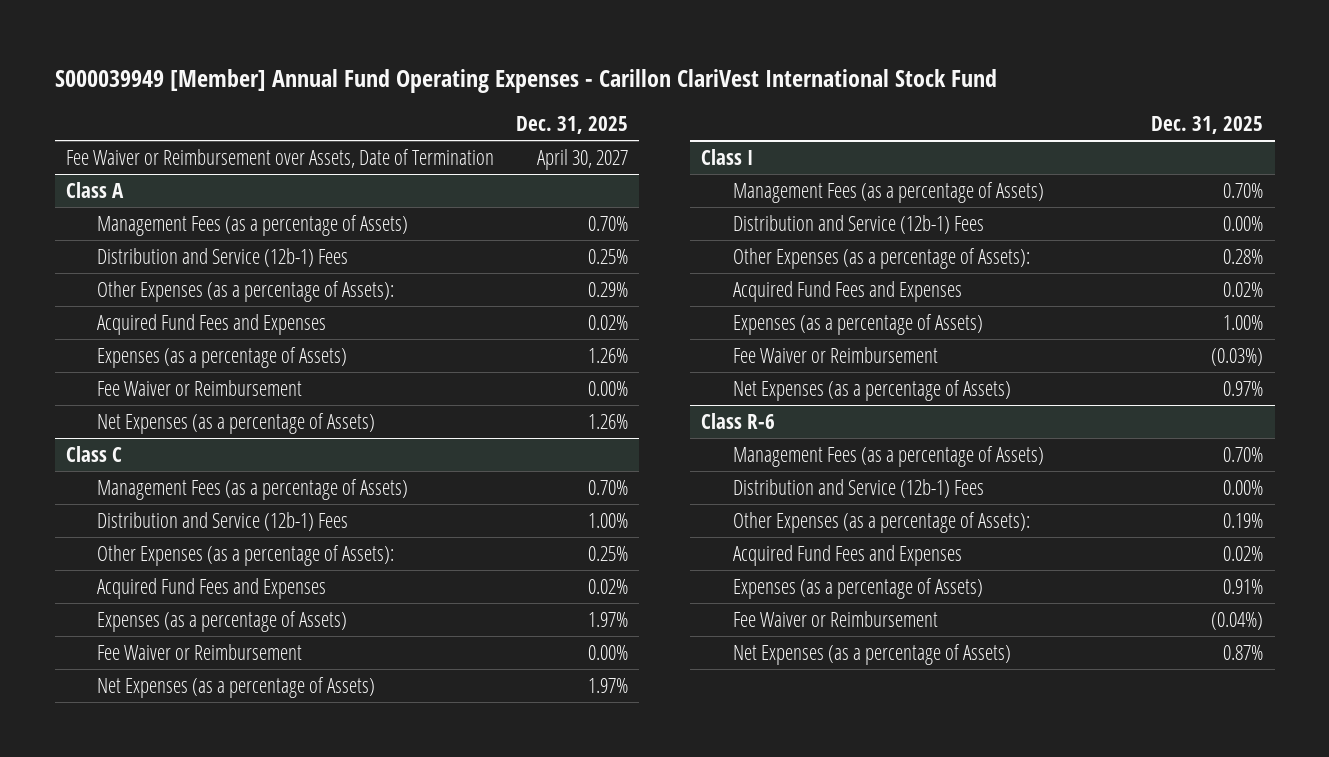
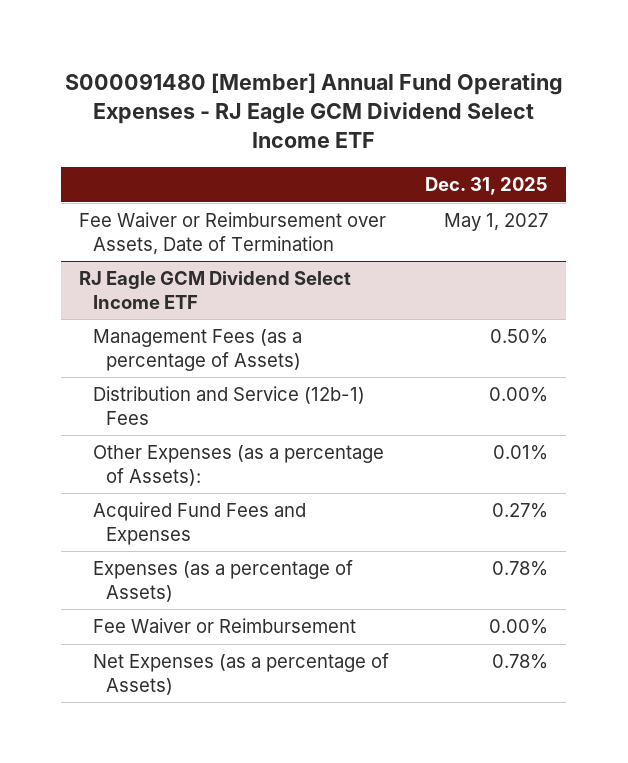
- S000039949 [Member] Annual Fund Operating Expenses - Carillon ClariVest International Stock Fund
+ S000091480 [Member] Annual Fund Operating Expenses - RJ Eagle GCM Dividend Select Income ETF
- Fee Waiver or Reimbursement over Assets, Date of Termination | April 30, 2027
- Class A
- Management Fees (as a percentage of Assets) | 0.70%
- Distribution and Service (12b-1) Fees | 0.25%
- Other Expenses (as a percentage of Assets): | 0.29%
- Acquired Fund Fees and Expenses | 0.02%
- Expenses (as a percentage of Assets) | 1.26%
- Fee Waiver or Reimbursement | 0.00%
- Net Expenses (as a percentage of Assets) | 1.26%
- Class C
- Management Fees (as a percentage of Assets) | 0.70%
- Distribution and Service (12b-1) Fees | 1.00%
- Other Expenses (as a percentage of Assets): | 0.25%
- Acquired Fund Fees and Expenses | 0.02%
- Expenses (as a percentage of Assets) | 1.97%
- Fee Waiver or Reimbursement | 0.00%
- Net Expenses (as a percentage of Assets) | 1.97%
- Class I
- Management Fees (as a percentage of Assets) | 0.70%
- Distribution and Service (12b-1) Fees | 0.00%
- Other Expenses (as a percentage of Assets): | 0.28%
- Acquired Fund Fees and Expenses | 0.02%
- Expenses (as a percentage of Assets) | 1.00%
- Fee Waiver or Reimbursement | (0.03%)
- Net Expenses (as a percentage of Assets) | 0.97%
- Class R-6
- Management Fees (as a percentage of Assets) | 0.70%
+ Fee Waiver or Reimbursement over Assets, Date of Termination | May 1, 2027
+ RJ Eagle GCM Dividend Select Income ETF
+ Management Fees (as a percentage of Assets) | 0.50%
- Other Expenses (as a percentage of Assets): | 0.19%
- Acquired Fund Fees and Expenses | 0.02%
- Expenses (as a percentage of Assets) | 0.91%
- Fee Waiver or Reimbursement | (0.04%)
- Net Expenses (as a percentage of Assets) | 0.87%
+ Other Expenses (as a percentage of Assets): | 0.01%
+ Acquired Fund Fees and Expenses | 0.27%
+ Expenses (as a percentage of Assets) | 0.78%
+ Fee Waiver or Reimbursement | 0.00%
+ Net Expenses (as a percentage of Assets) | 0.78%

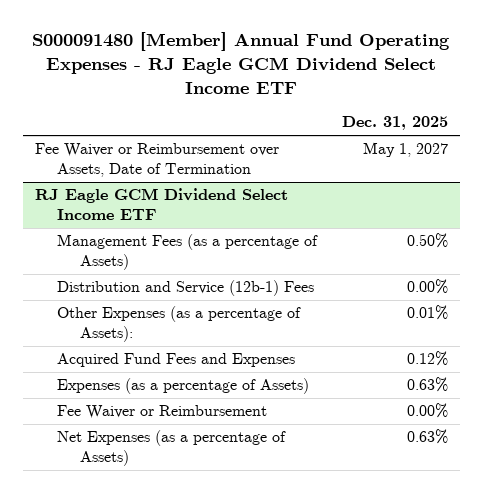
@ RJ Eagle GCM Dividend Select Income ETF
- Acquired Fund Fees and Expenses | 0.27%
- Expenses (as a percentage of Assets) | 0.78%
+ Acquired Fund Fees and Expenses | 0.12%
+ Expenses (as a percentage of Assets) | 0.63%
- Net Expenses (as a percentage of Assets) | 0.78%
+ Net Expenses (as a percentage of Assets) | 0.63%

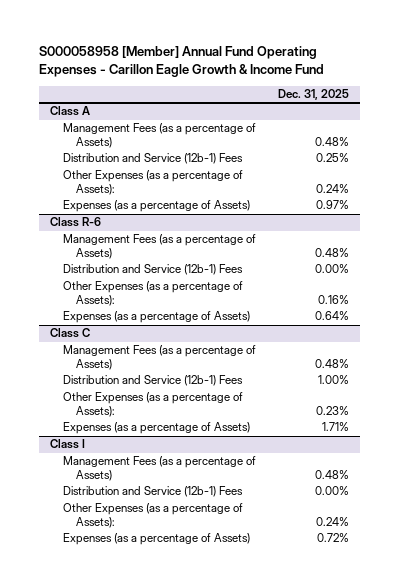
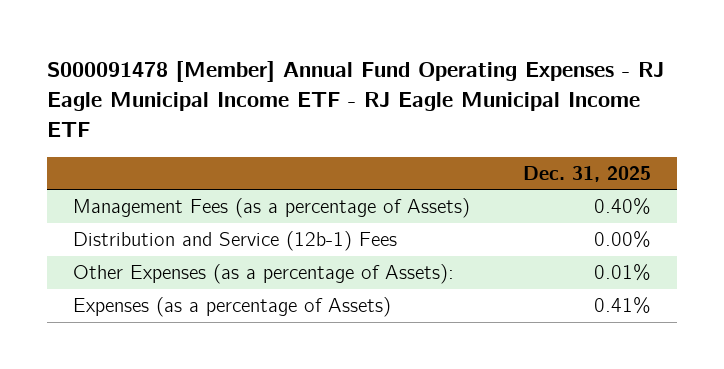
- S000058958 [Member] Annual Fund Operating Expenses - Carillon Eagle Growth & Income Fund
+ S000091478 [Member] Annual Fund Operating Expenses - RJ Eagle Municipal Income ETF - RJ Eagle Municipal Income ETF
- Class A
- Management Fees (as a percentage of Assets) | 0.48%
- Distribution and Service (12b-1) Fees | 0.25%
- Other Expenses (as a percentage of Assets): | 0.24%
- Expenses (as a percentage of Assets) | 0.97%
- Class R-6
- Management Fees (as a percentage of Assets) | 0.48%
- Distribution and Service (12b-1) Fees | 0.00%
- Other Expenses (as a percentage of Assets): | 0.16%
- Expenses (as a percentage of Assets) | 0.64%
- Class C
- Management Fees (as a percentage of Assets) | 0.48%
- Distribution and Service (12b-1) Fees | 1.00%
- Other Expenses (as a percentage of Assets): | 0.23%
- Expenses (as a percentage of Assets) | 1.71%
- Class I
- Management Fees (as a percentage of Assets) | 0.48%
+ Management Fees (as a percentage of Assets) | 0.40%
- Other Expenses (as a percentage of Assets): | 0.24%
- Expenses (as a percentage of Assets) | 0.72%
+ Other Expenses (as a percentage of Assets): | 0.01%
+ Expenses (as a percentage of Assets) | 0.41%

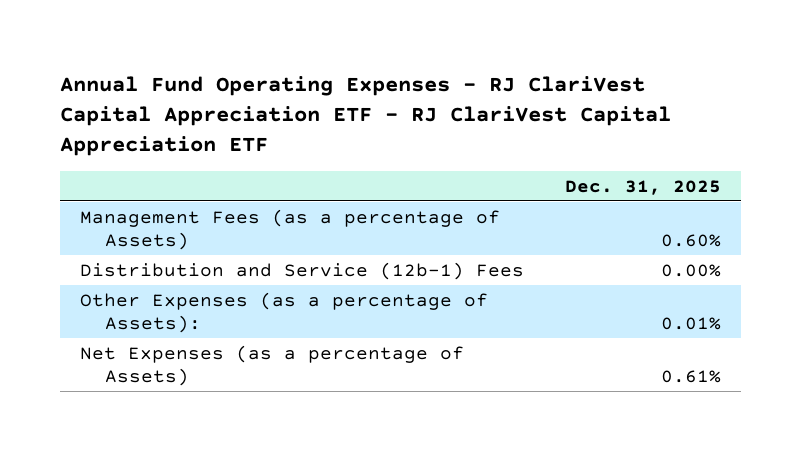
- S000091478 [Member] Annual Fund Operating Expenses - RJ Eagle Municipal Income ETF - RJ Eagle Municipal Income ETF
+ Annual Fund Operating Expenses - RJ ClariVest Capital Appreciation ETF - RJ ClariVest Capital Appreciation ETF
- Management Fees (as a percentage of Assets) | 0.40%
+ Management Fees (as a percentage of Assets) | 0.60%
- Expenses (as a percentage of Assets) | 0.41%
+ Net Expenses (as a percentage of Assets) | 0.61%

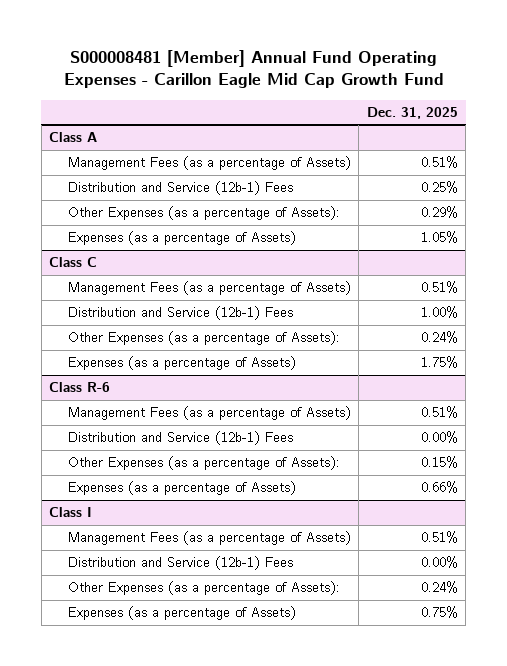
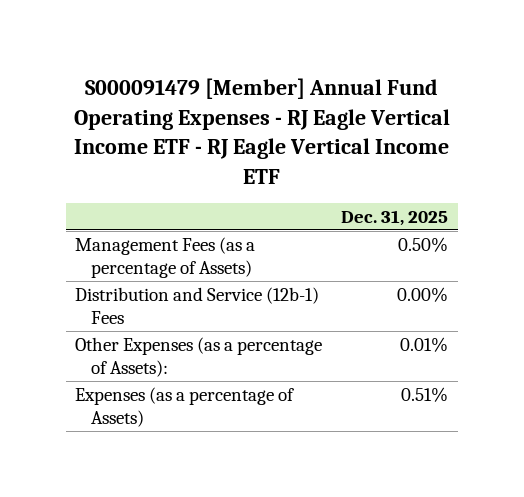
- S000008481 [Member] Annual Fund Operating Expenses - Carillon Eagle Mid Cap Growth Fund
+ S000091479 [Member] Annual Fund Operating Expenses - RJ Eagle Vertical Income ETF - RJ Eagle Vertical Income ETF
- Class A
- Management Fees (as a percentage of Assets) | 0.51%
- Distribution and Service (12b-1) Fees | 0.25%
- Other Expenses (as a percentage of Assets): | 0.29%
- Expenses (as a percentage of Assets) | 1.05%
- Class C
- Management Fees (as a percentage of Assets) | 0.51%
- Distribution and Service (12b-1) Fees | 1.00%
- Other Expenses (as a percentage of Assets): | 0.24%
- Expenses (as a percentage of Assets) | 1.75%
- Class R-6
- Management Fees (as a percentage of Assets) | 0.51%
- Distribution and Service (12b-1) Fees | 0.00%
- Other Expenses (as a percentage of Assets): | 0.15%
- Expenses (as a percentage of Assets) | 0.66%
- Class I
- Management Fees (as a percentage of Assets) | 0.51%
+ Management Fees (as a percentage of Assets) | 0.50%
- Other Expenses (as a percentage of Assets): | 0.24%
- Expenses (as a percentage of Assets) | 0.75%
+ Other Expenses (as a percentage of Assets): | 0.01%
+ Expenses (as a percentage of Assets) | 0.51%

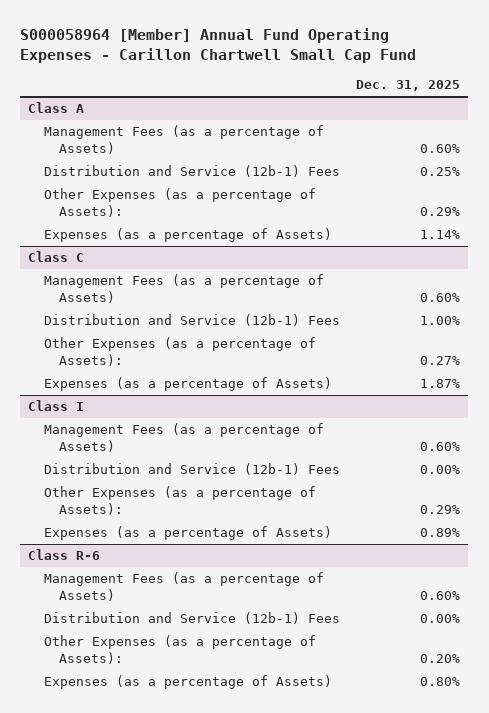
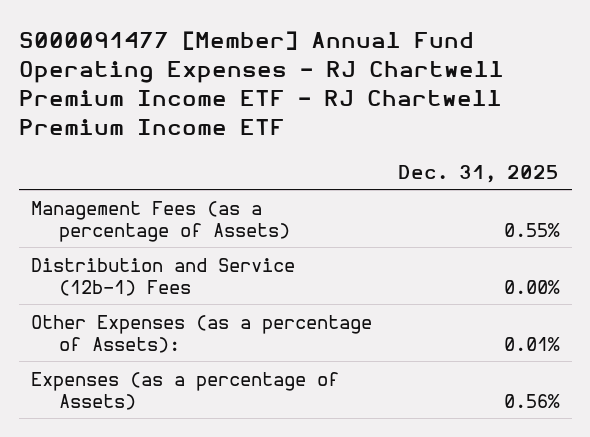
- S000058964 [Member] Annual Fund Operating Expenses - Carillon Chartwell Small Cap Fund
+ S000091477 [Member] Annual Fund Operating Expenses - RJ Chartwell Premium Income ETF - RJ Chartwell Premium Income ETF
- Class A
- Management Fees (as a percentage of Assets) | 0.60%
- Distribution and Service (12b-1) Fees | 0.25%
- Other Expenses (as a percentage of Assets): | 0.29%
- Expenses (as a percentage of Assets) | 1.14%
- Class C
- Management Fees (as a percentage of Assets) | 0.60%
- Distribution and Service (12b-1) Fees | 1.00%
- Other Expenses (as a percentage of Assets): | 0.27%
- Expenses (as a percentage of Assets) | 1.87%
- Class I
- Management Fees (as a percentage of Assets) | 0.60%
- Distribution and Service (12b-1) Fees | 0.00%
- Other Expenses (as a percentage of Assets): | 0.29%
- Expenses (as a percentage of Assets) | 0.89%
- Class R-6
- Management Fees (as a percentage of Assets) | 0.60%
+ Management Fees (as a percentage of Assets) | 0.55%
- Other Expenses (as a percentage of Assets): | 0.20%
- Expenses (as a percentage of Assets) | 0.80%
+ Other Expenses (as a percentage of Assets): | 0.01%
+ Expenses (as a percentage of Assets) | 0.56%

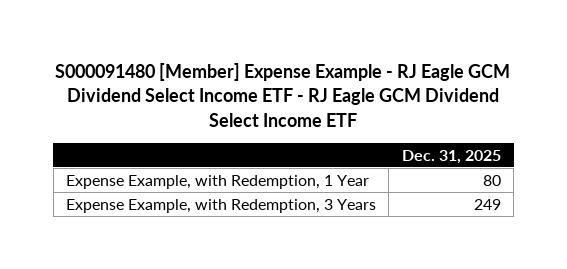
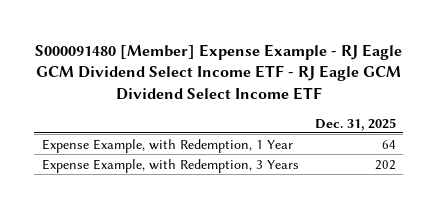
- Expense Example, with Redemption, 1 Year | 80
- Expense Example, with Redemption, 3 Years | 249
+ Expense Example, with Redemption, 1 Year | 64
+ Expense Example, with Redemption, 3 Years | 202

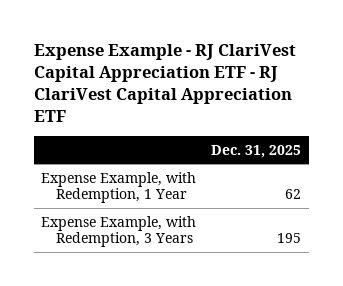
- S000091480 [Member] Expense Example - RJ Eagle GCM Dividend Select Income ETF - RJ Eagle GCM Dividend Select Income ETF
+ Expense Example - RJ ClariVest Capital Appreciation ETF - RJ ClariVest Capital Appreciation ETF
- Expense Example, with Redemption, 1 Year | 64
- Expense Example, with Redemption, 3 Years | 202
+ Expense Example, with Redemption, 1 Year | 62
+ Expense Example, with Redemption, 3 Years | 195

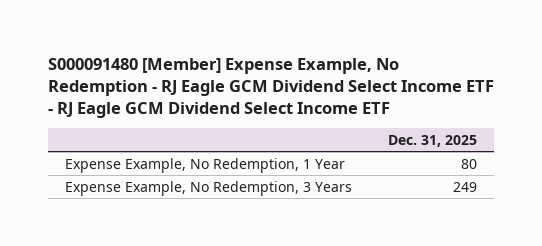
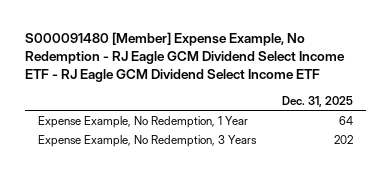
- Expense Example, No Redemption, 1 Year | 80
- Expense Example, No Redemption, 3 Years | 249
+ Expense Example, No Redemption, 1 Year | 64
+ Expense Example, No Redemption, 3 Years | 202

